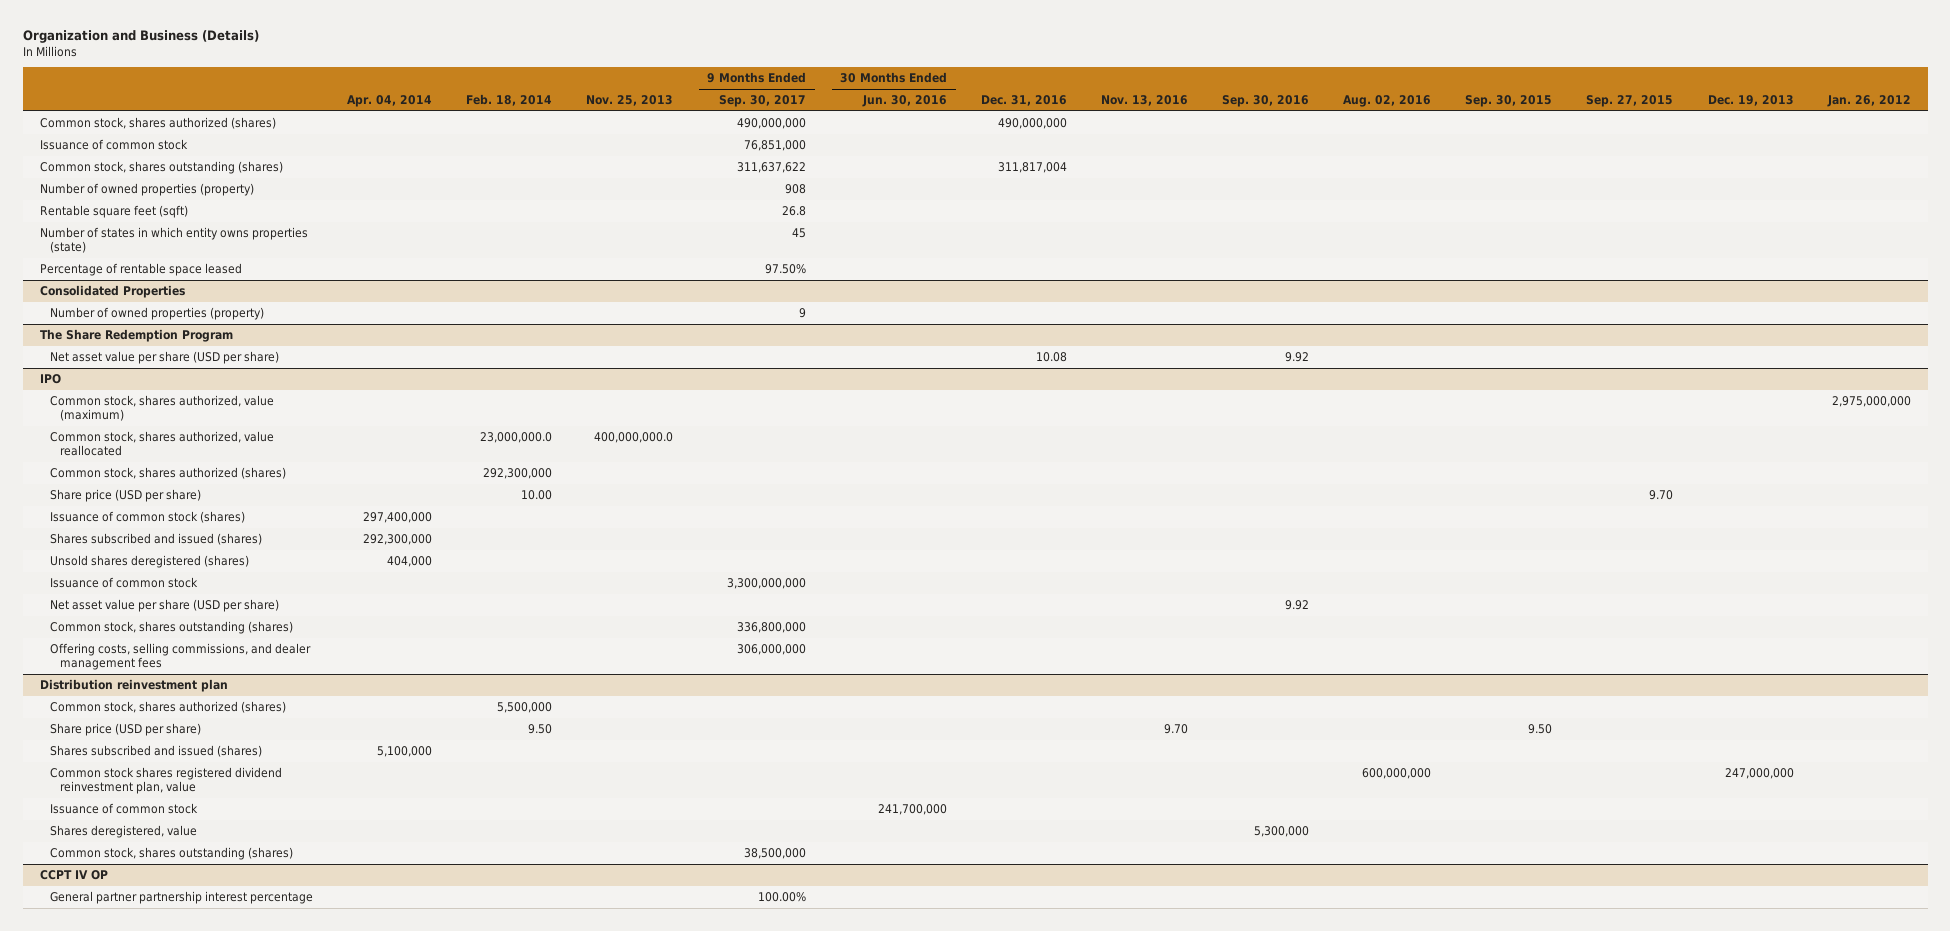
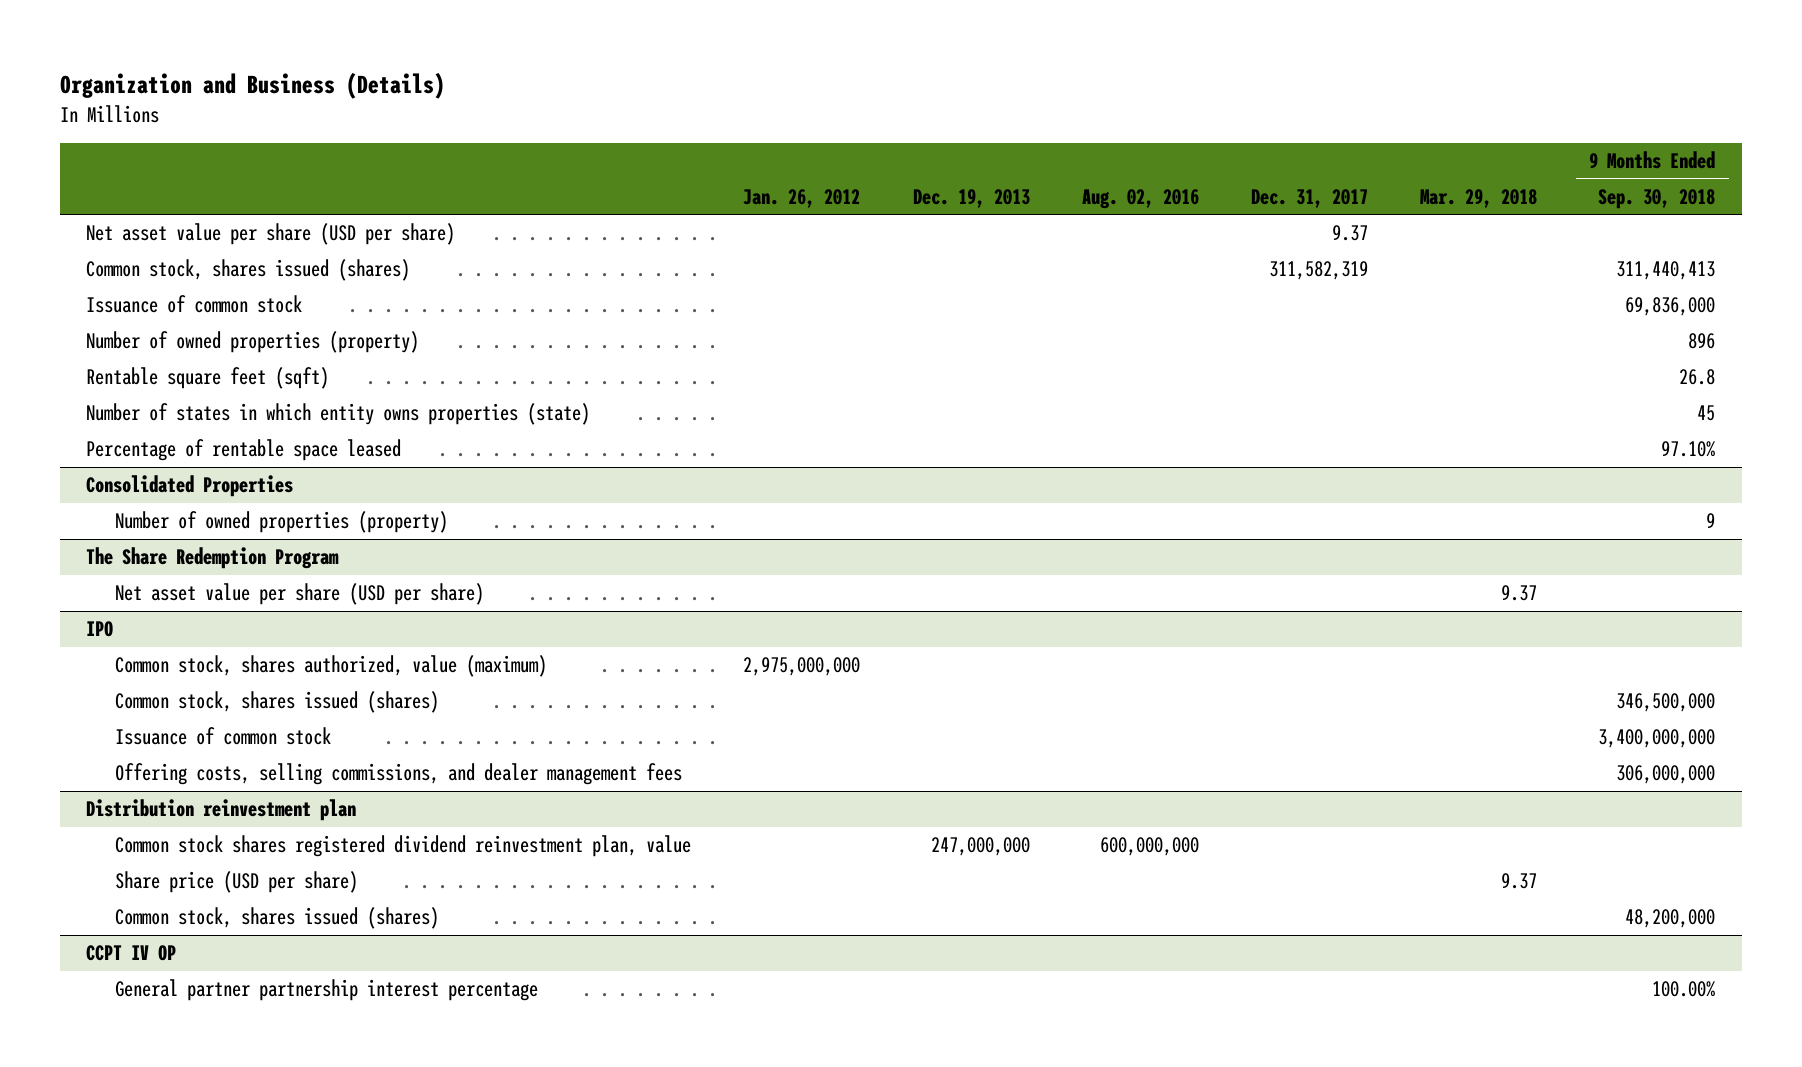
- | Apr. 04, 2014 | Feb. 18, 2014 | Nov. 25, 2013 | 9 Months Ended Sep. 30, 2017 | 30 Months Ended Jun. 30, 2016 | Dec. 31, 2016 | Nov. 13, 2016 | Sep. 30, 2016 | Aug. 02, 2016 | Sep. 30, 2015 | Sep. 27, 2015 | Dec. 19, 2013 | Jan. 26, 2012
+ | Jan. 26, 2012 | Dec. 19, 2013 | Aug. 02, 2016 | Dec. 31, 2017 | Mar. 29, 2018 | 9 Months Ended Sep. 30, 2018
- Common stock, shares authorized (shares) | | | | 490,000,000 | | 490,000,000 | | | | | | |
+ Net asset value per share (USD per share) | | | | 9.37 | |
+ Common stock, shares issued (shares) | | | | 311,582,319 | | 311,440,413
- Common stock, shares outstanding (shares) | | | | 311,637,622 | | 311,817,004 | | | | | | |
@ IPO
- Common stock, shares authorized, value reallocated | | 23,000,000.0 | 400,000,000.0 | | | | | | | | | |
- Common stock, shares authorized (shares) | | 292,300,000 | | | | | | | | | | |
- Share price (USD per share) | | 10.00 | | | | | | | | | 9.70 | |
- Issuance of common stock (shares) | 297,400,000 | | | | | | | | | | | |
- Shares subscribed and issued (shares) | 292,300,000 | | | | | | | | | | | |
- Unsold shares deregistered (shares) | 404,000 | | | | | | | | | | | |
+ Common stock, shares issued (shares) | | | | | | 346,500,000
- Net asset value per share (USD per share) | | | | | | | | 9.92 | | | | |
- Common stock, shares outstanding (shares) | | | | 336,800,000 | | | | | | | | |
@ Distribution reinvestment plan
- Common stock, shares authorized (shares) | | 5,500,000 | | | | | | | | | | |
- Shares subscribed and issued (shares) | 5,100,000 | | | | | | | | | | | |
- Issuance of common stock | | | | | 241,700,000 | | | | | | | |
- Shares deregistered, value | | | | | | | | 5,300,000 | | | | |
- Common stock, shares outstanding (shares) | | | | 38,500,000 | | | | | | | | |
moved down: Share price (USD per share) | | | | | 9.37 |
+ Common stock, shares issued (shares) | | | | | | 48,200,000

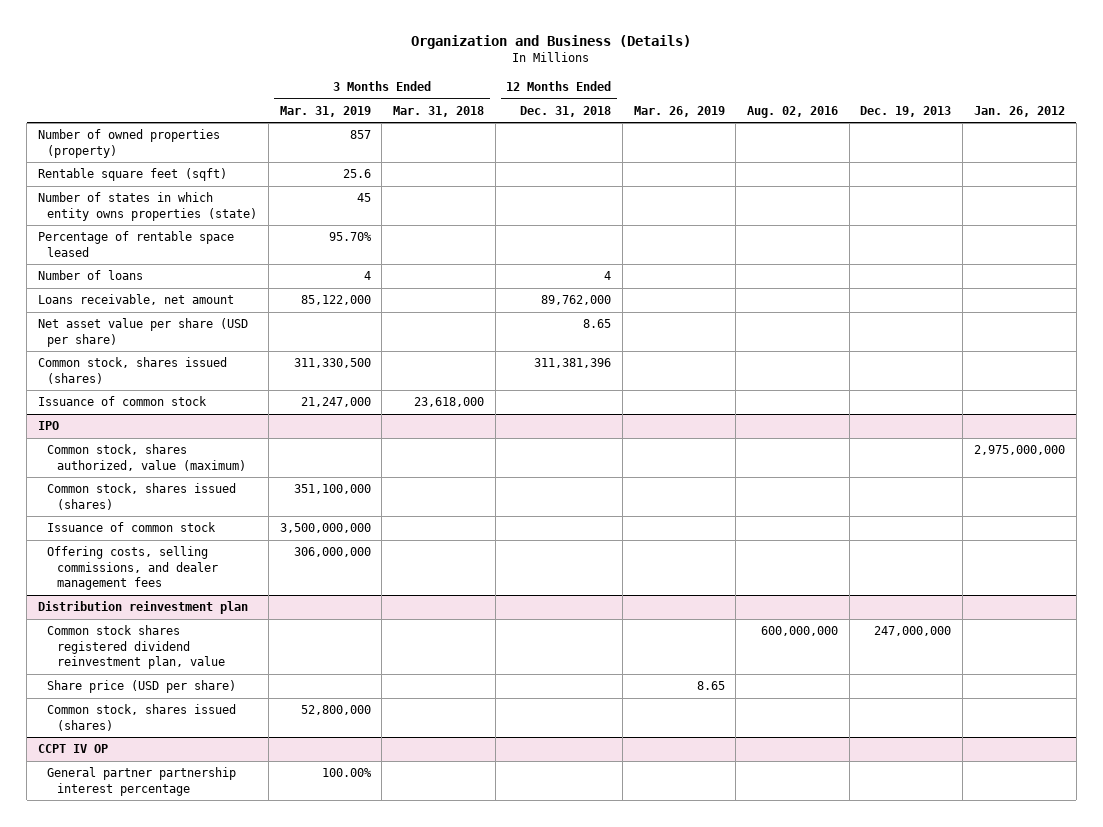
- | Jan. 26, 2012 | Dec. 19, 2013 | Aug. 02, 2016 | Dec. 31, 2017 | Mar. 29, 2018 | 9 Months Ended Sep. 30, 2018
+ | 3 Months Ended Mar. 31, 2019 | 3 Months Ended Mar. 31, 2018 | 12 Months Ended Dec. 31, 2018 | Mar. 26, 2019 | Aug. 02, 2016 | Dec. 19, 2013 | Jan. 26, 2012
- Consolidated Properties
- Number of owned properties (property) | | | | | | 9
- The Share Redemption Program
- Net asset value per share (USD per share) | | | | | 9.37 |
+ Number of loans | 4 | | 4 | | | |
+ Loans receivable, net amount | 85,122,000 | | 89,762,000 | | | |
moved down: Net asset value per share (USD per share) | | | 8.65 | | | |
moved down: Common stock, shares issued (shares) | 311,330,500 | | 311,381,396 | | | |
moved down: Issuance of common stock | 21,247,000 | 23,618,000 | | | | |

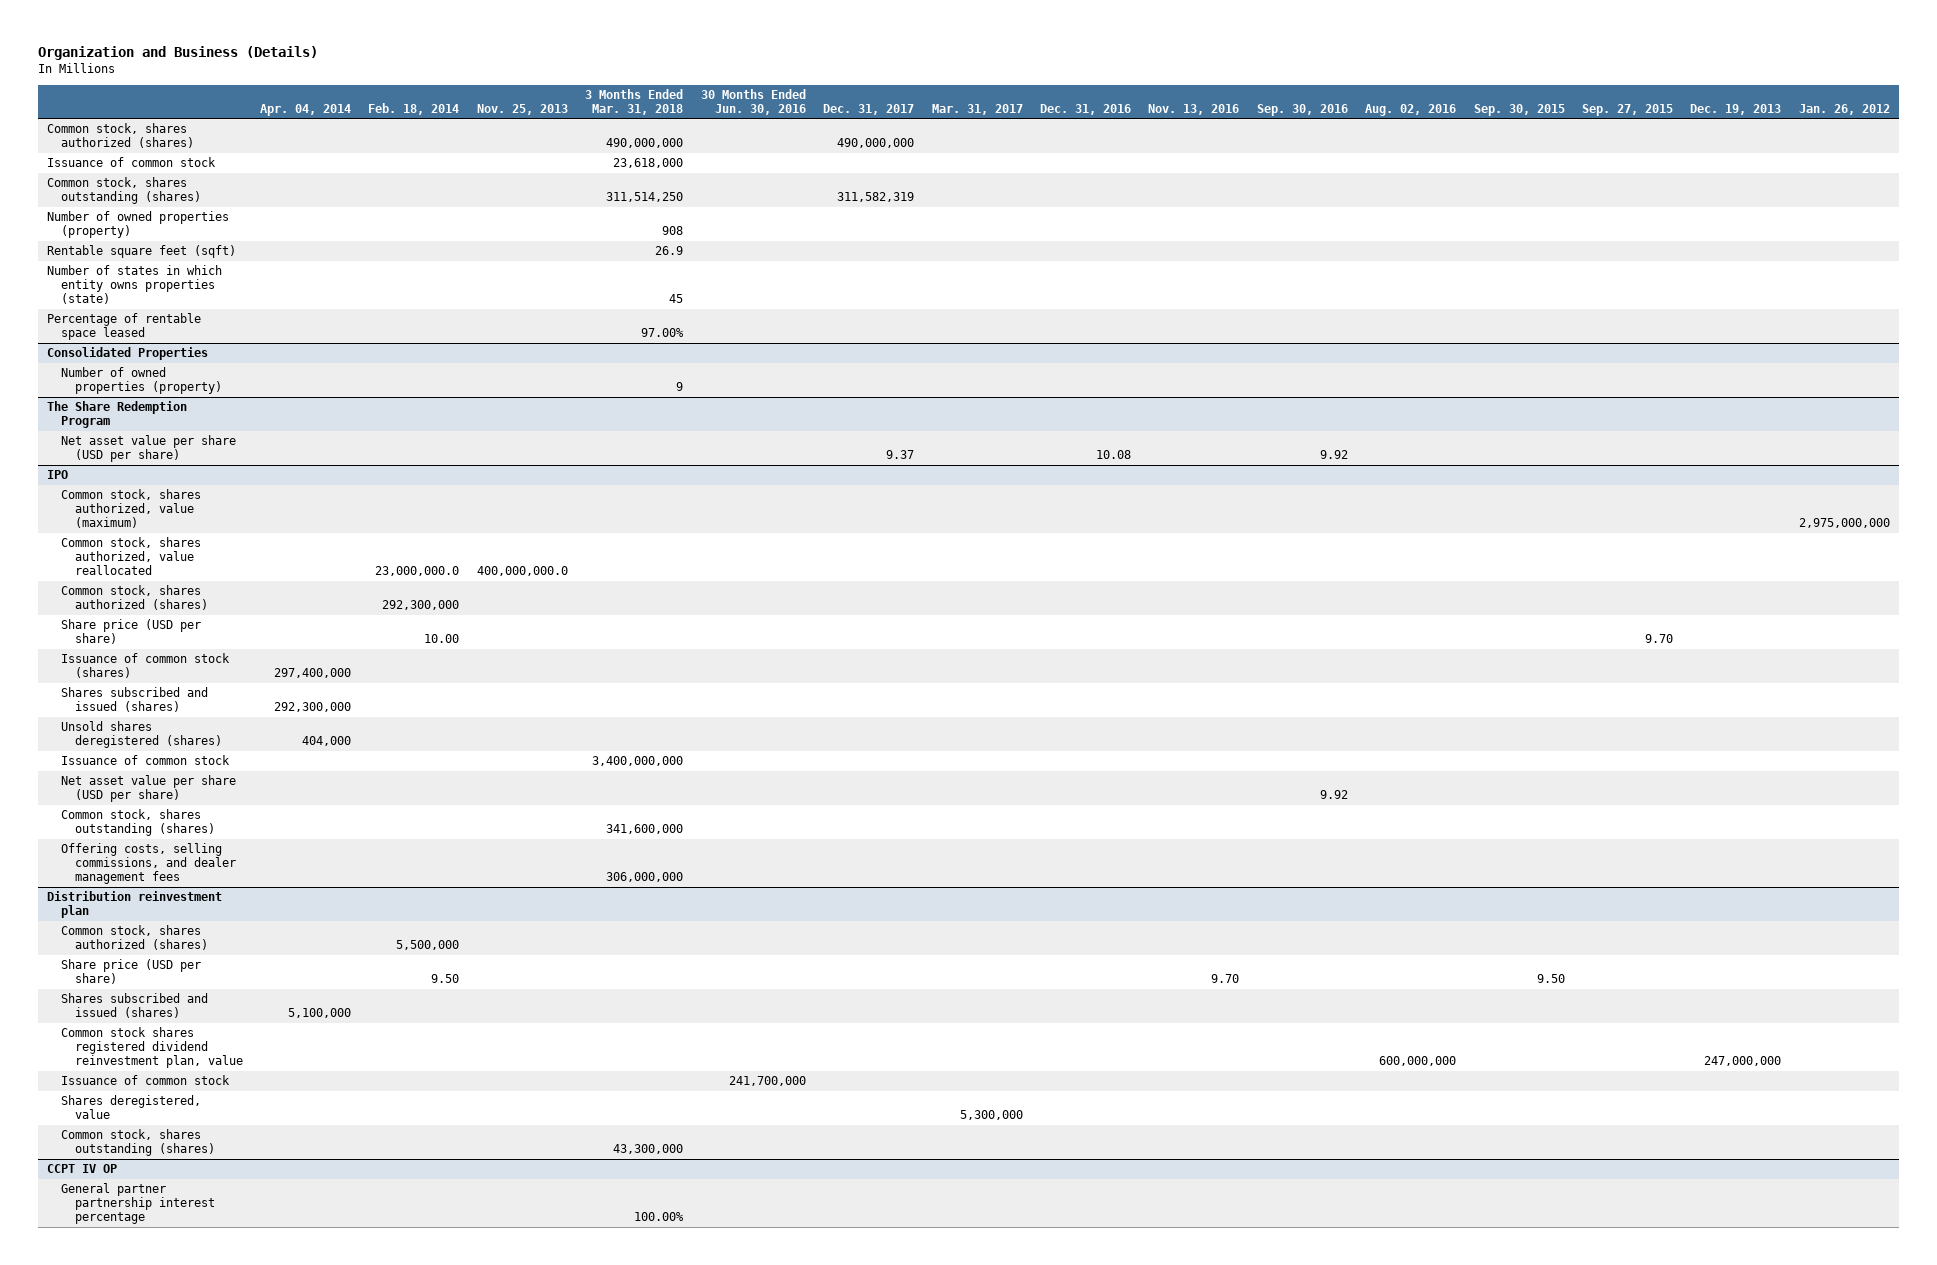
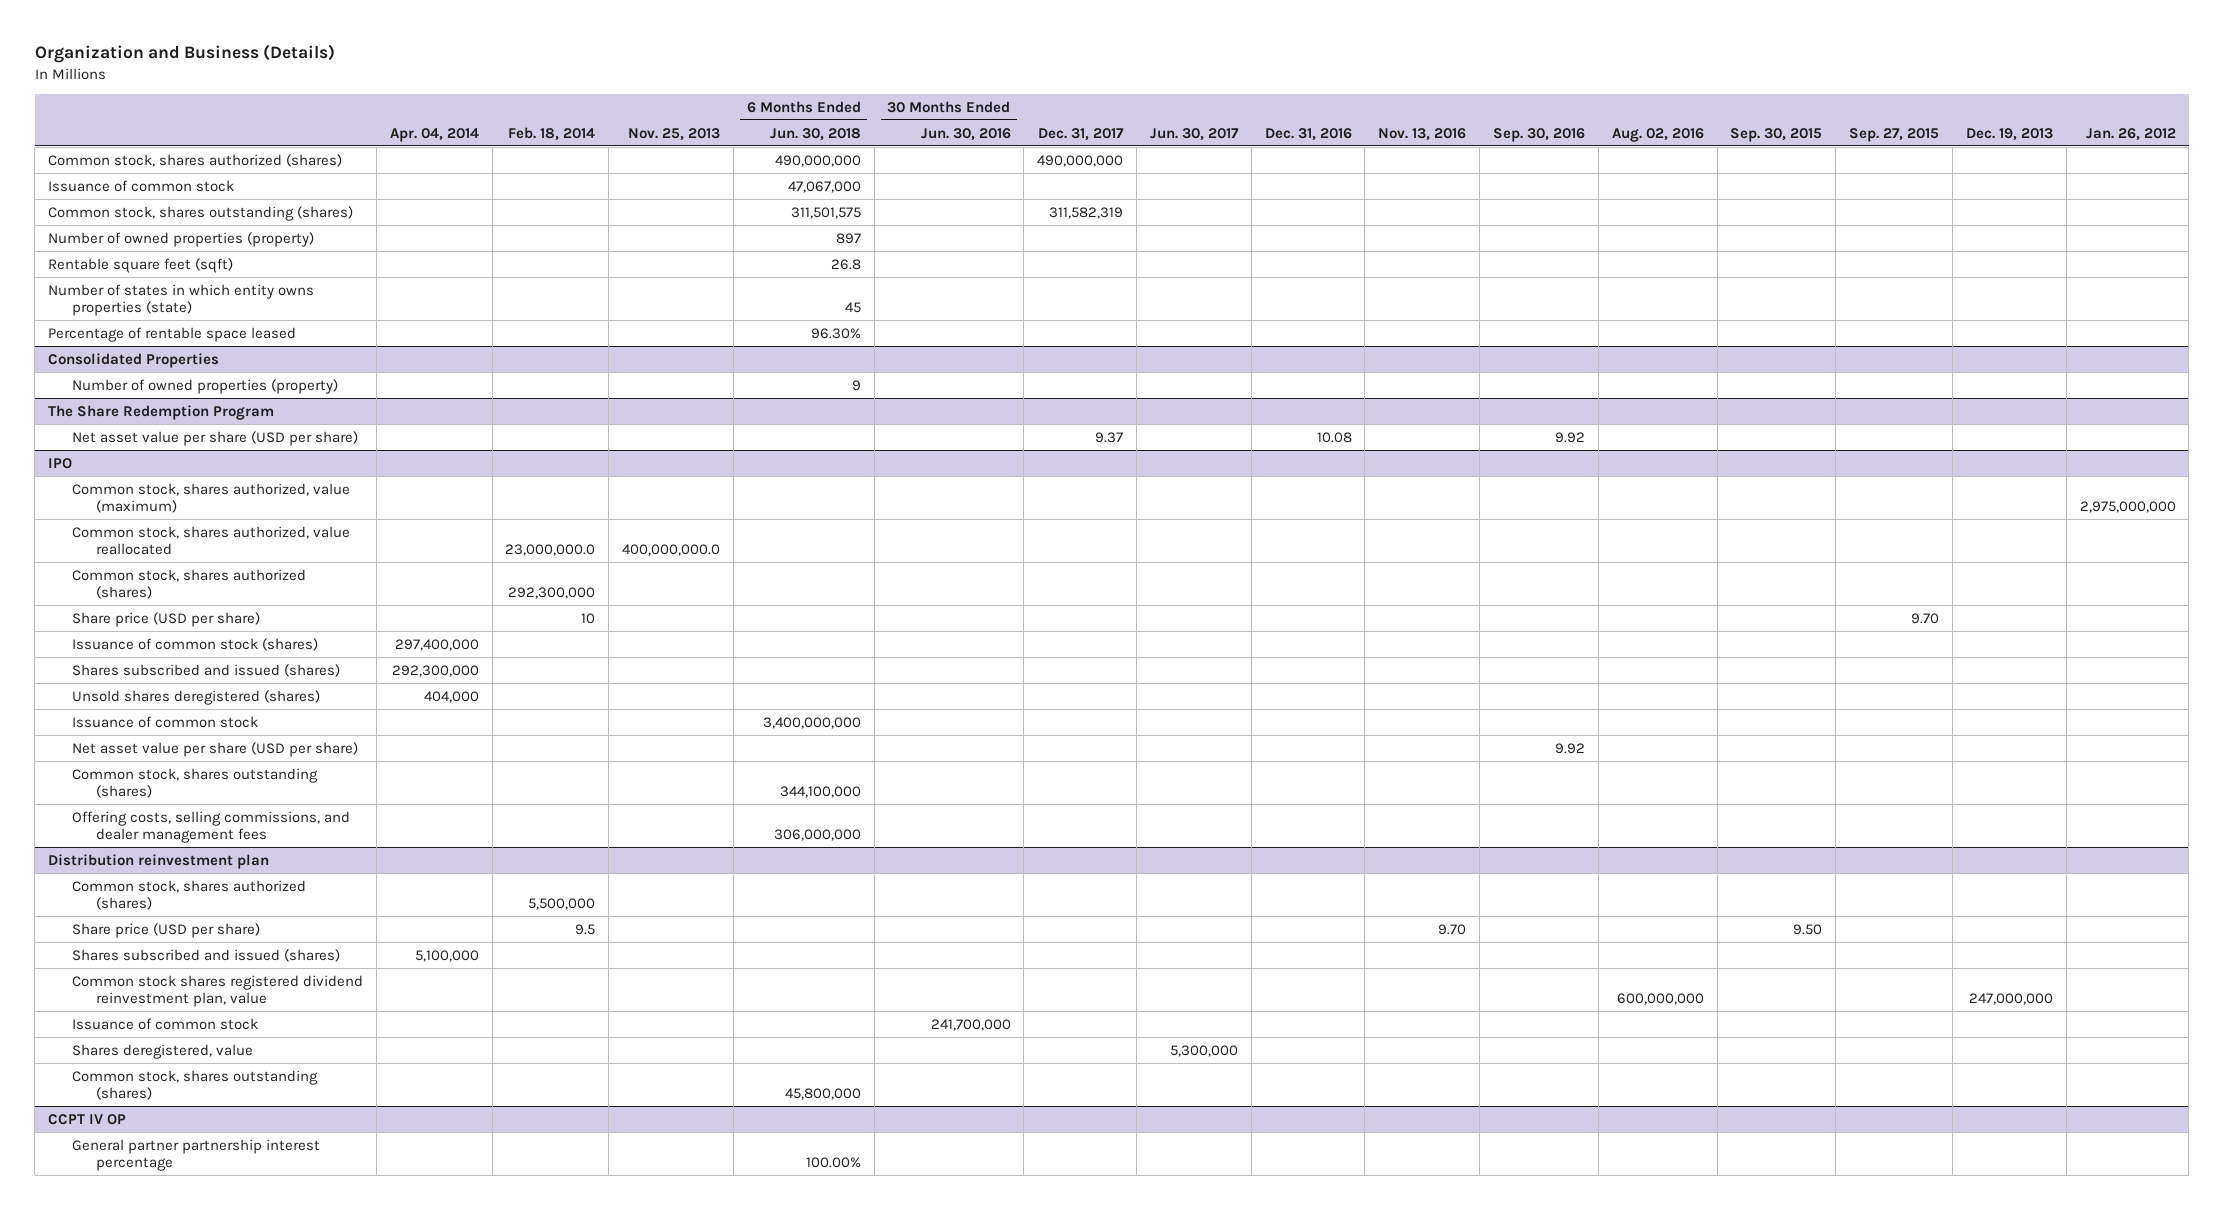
- | Apr. 04, 2014 | Feb. 18, 2014 | Nov. 25, 2013 | 3 Months Ended Mar. 31, 2018 | 30 Months Ended Jun. 30, 2016 | Dec. 31, 2017 | Mar. 31, 2017 | Dec. 31, 2016 | Nov. 13, 2016 | Sep. 30, 2016 | Aug. 02, 2016 | Sep. 30, 2015 | Sep. 27, 2015 | Dec. 19, 2013 | Jan. 26, 2012
+ | Apr. 04, 2014 | Feb. 18, 2014 | Nov. 25, 2013 | 6 Months Ended Jun. 30, 2018 | 30 Months Ended Jun. 30, 2016 | Dec. 31, 2017 | Jun. 30, 2017 | Dec. 31, 2016 | Nov. 13, 2016 | Sep. 30, 2016 | Aug. 02, 2016 | Sep. 30, 2015 | Sep. 27, 2015 | Dec. 19, 2013 | Jan. 26, 2012
@ IPO
- Share price (USD per share) | | 10.00 | | | | | | | | | | | 9.70 | |
+ Share price (USD per share) | | 10 | | | | | | | | | | | 9.70 | |
@ Distribution reinvestment plan
- Share price (USD per share) | | 9.50 | | | | | | | 9.70 | | | 9.50 | | |
+ Share price (USD per share) | | 9.5 | | | | | | | 9.70 | | | 9.50 | | |

